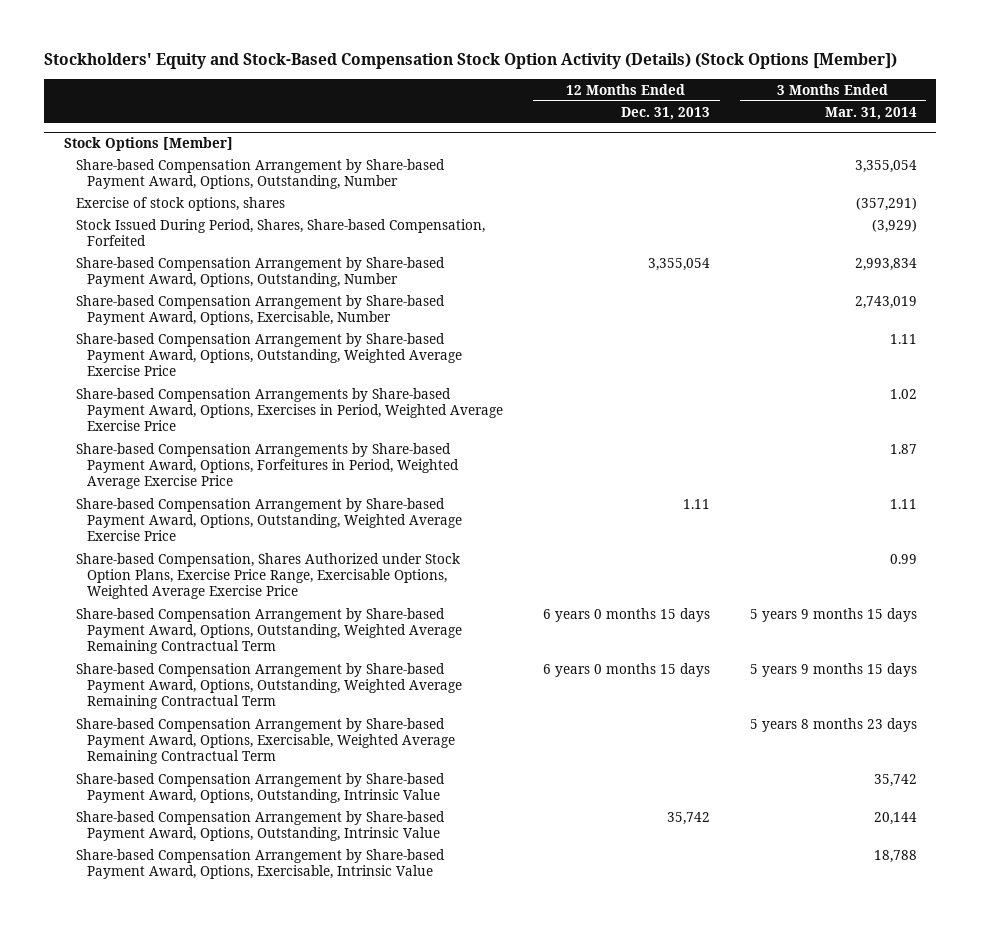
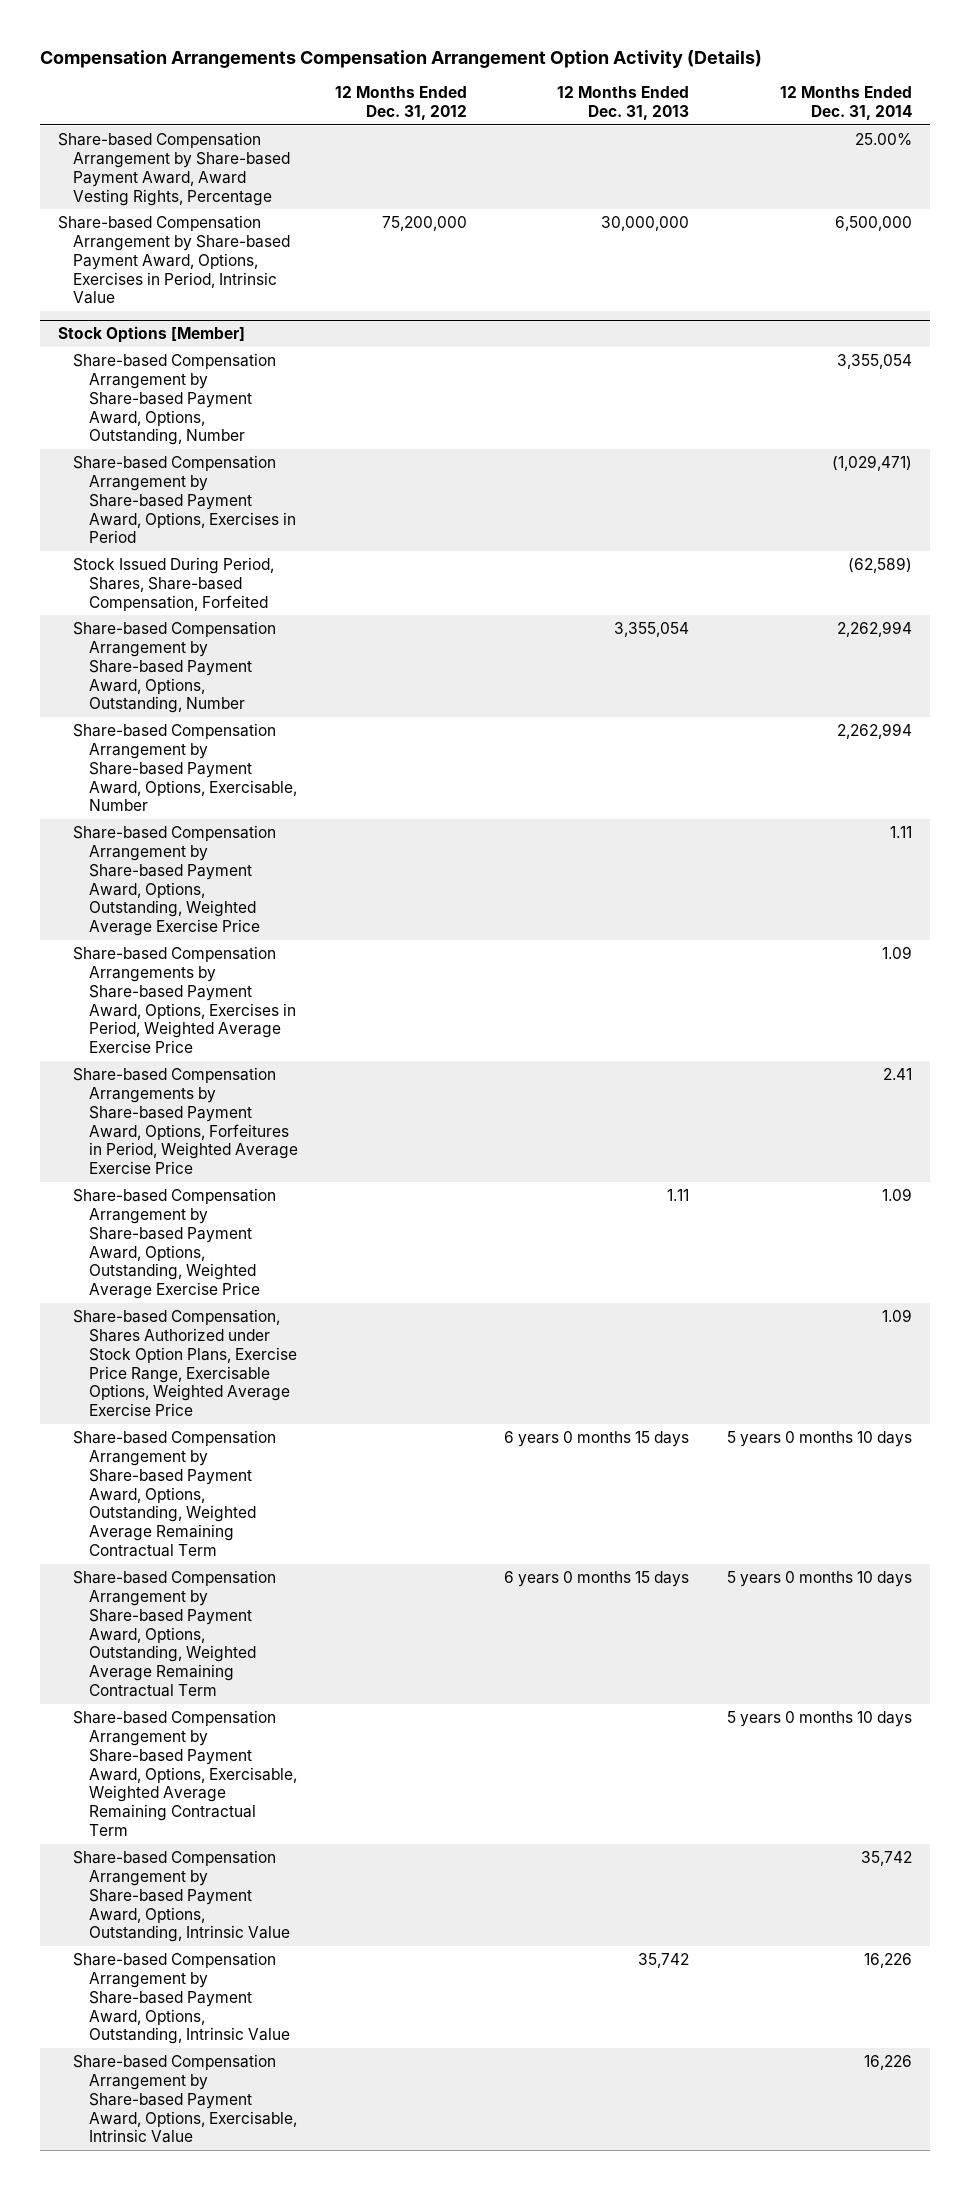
- Stockholders' Equity and Stock-Based Compensation Stock Option Activity (Details) (Stock Options [Member])
+ Compensation Arrangements Compensation Arrangement Option Activity (Details)
- | 12 Months Ended Dec. 31, 2013 | 3 Months Ended Mar. 31, 2014
+ | 12 Months Ended Dec. 31, 2012 | 12 Months Ended Dec. 31, 2013 | 12 Months Ended Dec. 31, 2014
+ Share-based Compensation Arrangement by Share-based Payment Award, Award Vesting Rights, Percentage | | | 25.00%
+ Share-based Compensation Arrangement by Share-based Payment Award, Options, Exercises in Period, Intrinsic Value | 75,200,000 | 30,000,000 | 6,500,000
@ Stock Options [Member]
- Exercise of stock options, shares | | (357,291)
+ Share-based Compensation Arrangement by Share-based Payment Award, Options, Exercises in Period | | | (1,029,471)

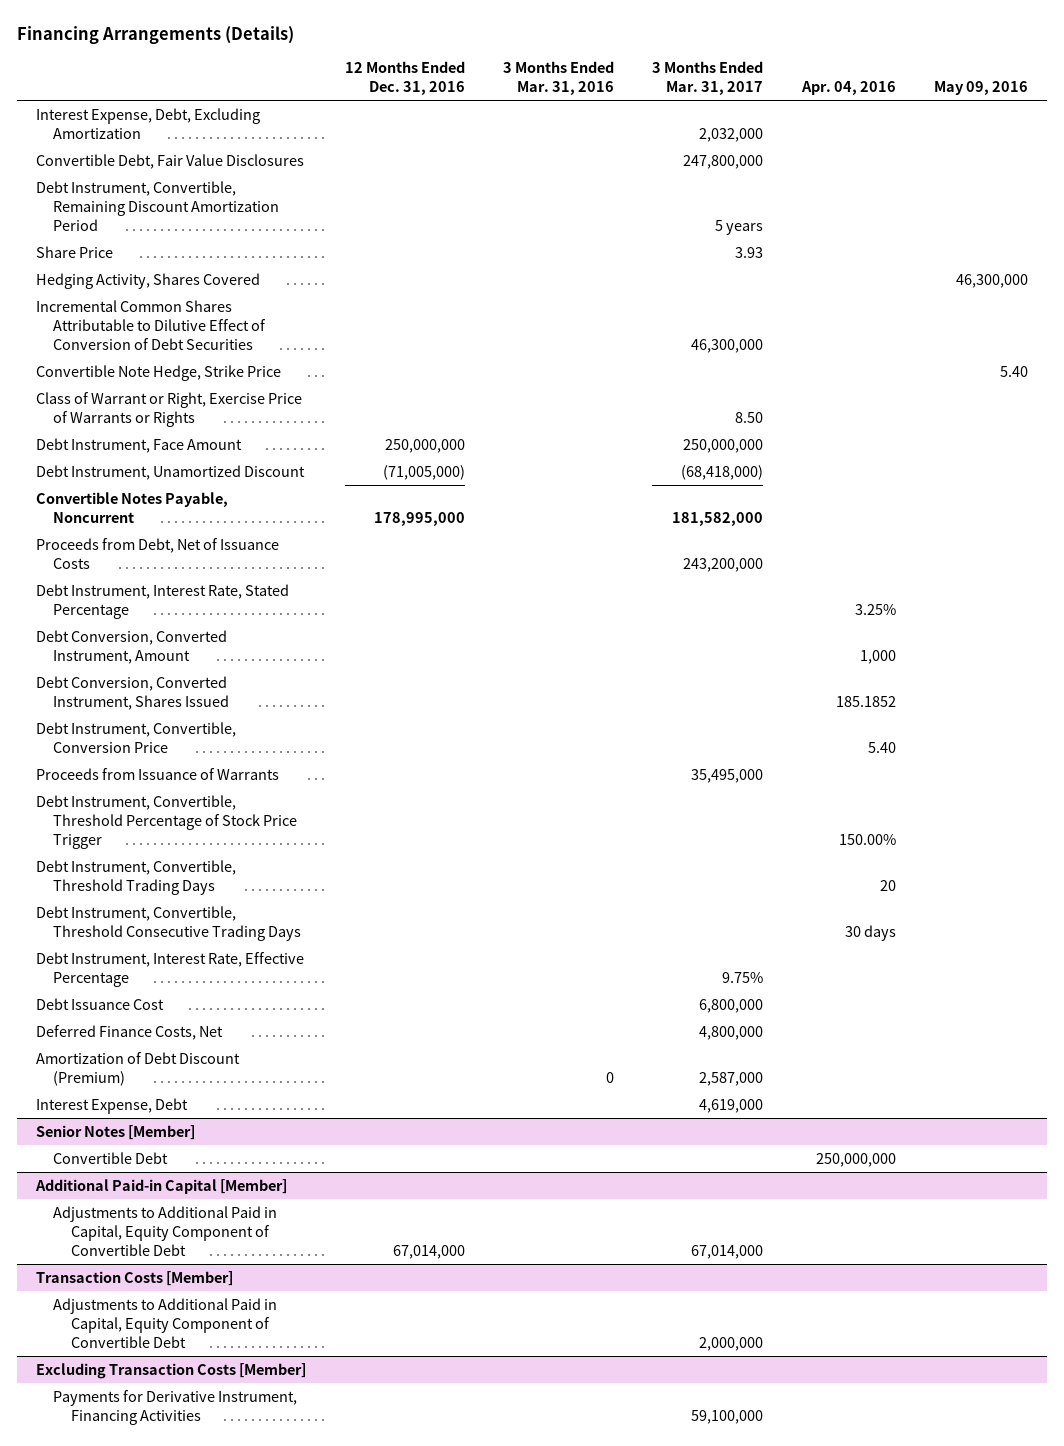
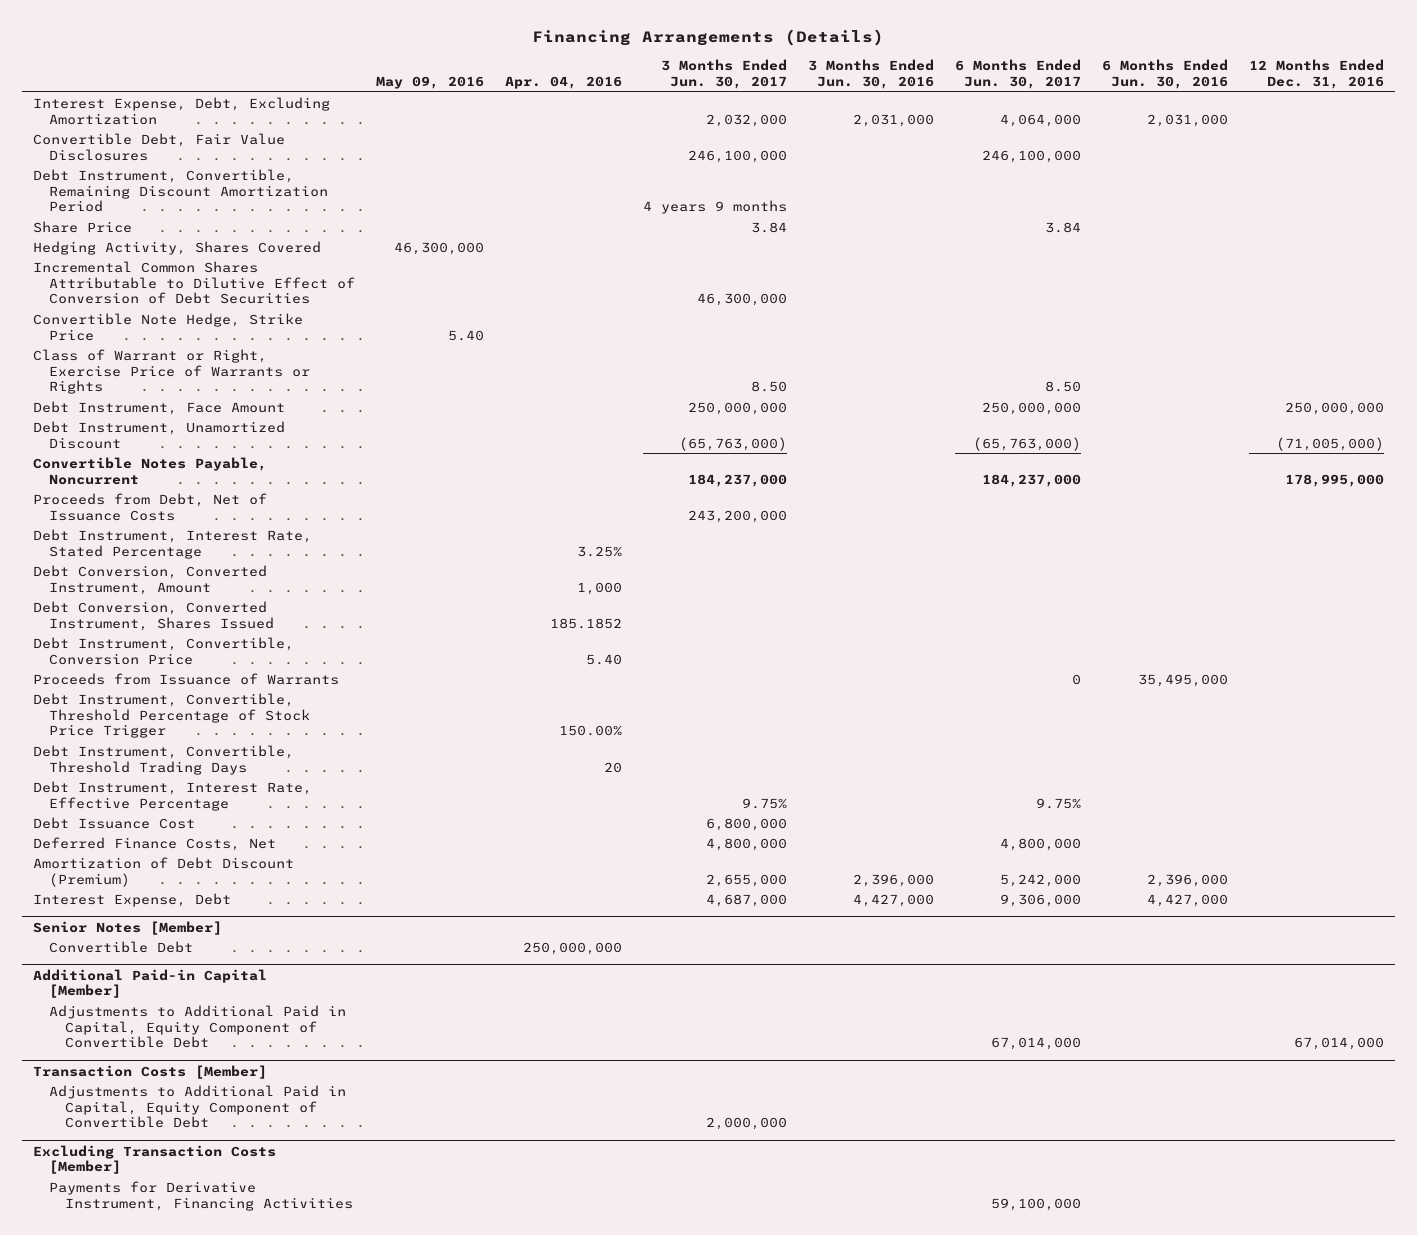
- | 12 Months Ended Dec. 31, 2016 | 3 Months Ended Mar. 31, 2016 | 3 Months Ended Mar. 31, 2017 | Apr. 04, 2016 | May 09, 2016
+ | May 09, 2016 | Apr. 04, 2016 | 3 Months Ended Jun. 30, 2017 | 3 Months Ended Jun. 30, 2016 | 6 Months Ended Jun. 30, 2017 | 6 Months Ended Jun. 30, 2016 | 12 Months Ended Dec. 31, 2016
- Debt Instrument, Convertible, Threshold Consecutive Trading Days | | | | 30 days |

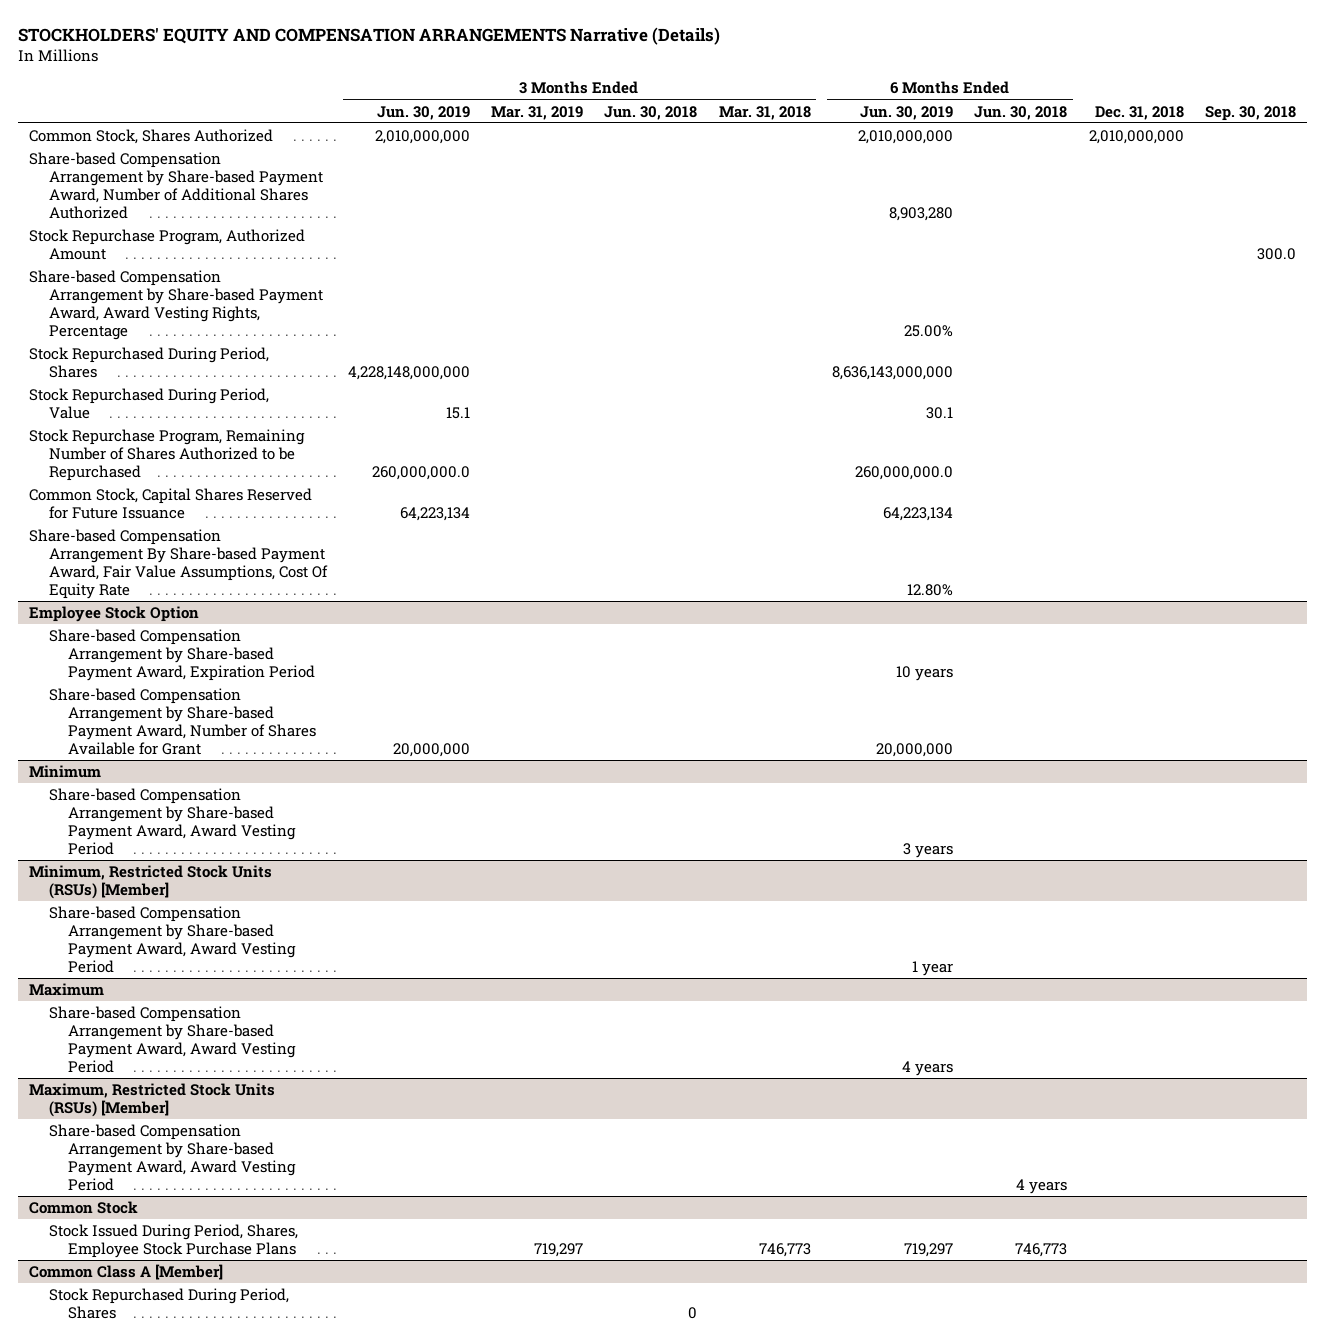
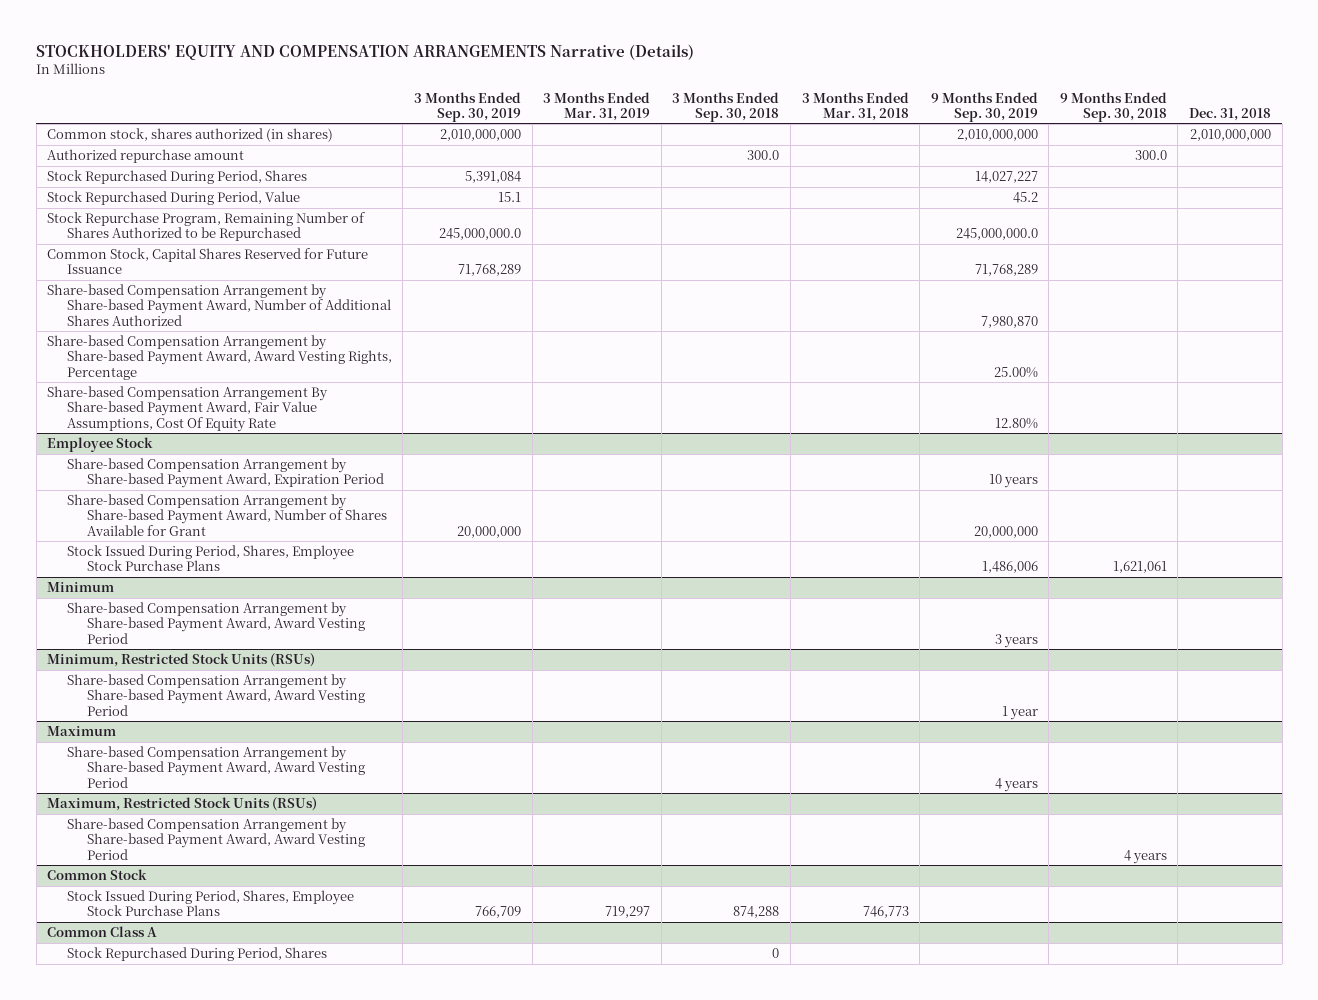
- | 3 Months Ended Jun. 30, 2019 | 3 Months Ended Mar. 31, 2019 | 3 Months Ended Jun. 30, 2018 | 3 Months Ended Mar. 31, 2018 | 6 Months Ended Jun. 30, 2019 | 6 Months Ended Jun. 30, 2018 | Dec. 31, 2018 | Sep. 30, 2018
+ | 3 Months Ended Sep. 30, 2019 | 3 Months Ended Mar. 31, 2019 | 3 Months Ended Sep. 30, 2018 | 3 Months Ended Mar. 31, 2018 | 9 Months Ended Sep. 30, 2019 | 9 Months Ended Sep. 30, 2018 | Dec. 31, 2018
- Common Stock, Shares Authorized | 2,010,000,000 | | | | 2,010,000,000 | | 2,010,000,000 |
- Stock Repurchase Program, Authorized Amount | | | | | | | | 300.0
+ Common stock, shares authorized (in shares) | 2,010,000,000 | | | | 2,010,000,000 | | 2,010,000,000
+ Authorized repurchase amount | | | 300.0 | | | 300.0 |
moved down: Share-based Compensation Arrangement by Share-based Payment Award, Number of Additional Shares Authorized | | | | | 7,980,870 | |
moved down: Share-based Compensation Arrangement by Share-based Payment Award, Award Vesting Rights, Percentage | | | | | 25.00% | |
- Employee Stock Option
+ Employee Stock
+ Stock Issued During Period, Shares, Employee Stock Purchase Plans | | | | | 1,486,006 | 1,621,061 |
- Minimum, Restricted Stock Units (RSUs) [Member]
+ Minimum, Restricted Stock Units (RSUs)
- Maximum, Restricted Stock Units (RSUs) [Member]
+ Maximum, Restricted Stock Units (RSUs)
- Common Class A [Member]
+ Common Class A

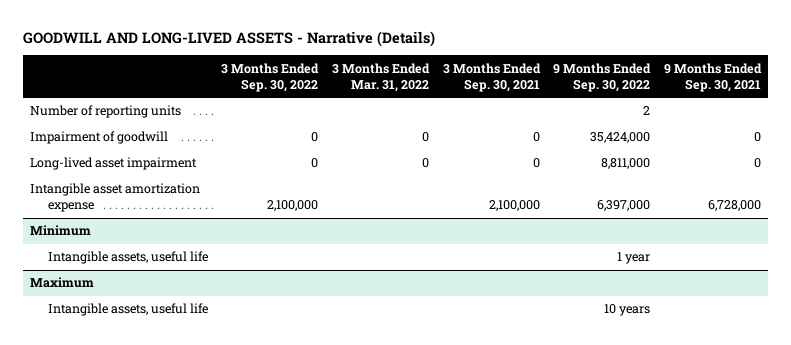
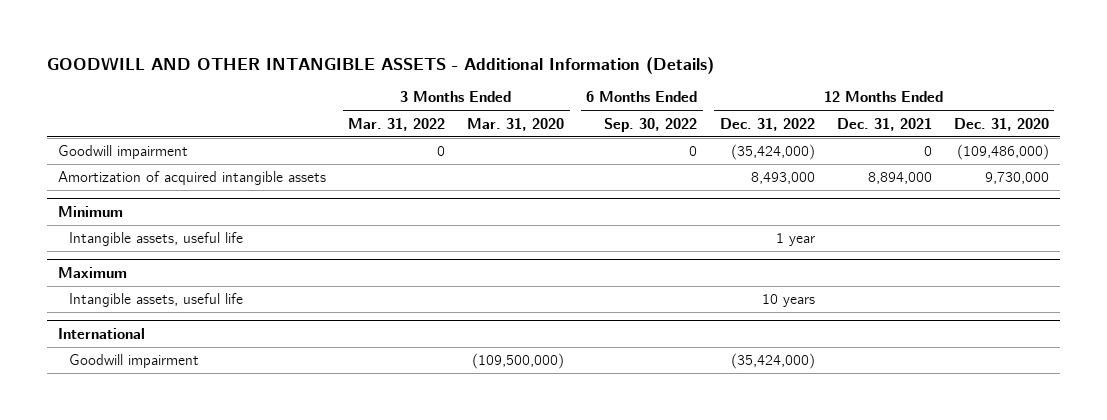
- GOODWILL AND LONG-LIVED ASSETS - Narrative (Details)
+ GOODWILL AND OTHER INTANGIBLE ASSETS - Additional Information (Details)
- | 3 Months Ended Sep. 30, 2022 | 3 Months Ended Mar. 31, 2022 | 3 Months Ended Sep. 30, 2021 | 9 Months Ended Sep. 30, 2022 | 9 Months Ended Sep. 30, 2021
+ | 3 Months Ended Mar. 31, 2022 | 3 Months Ended Mar. 31, 2020 | 6 Months Ended Sep. 30, 2022 | 12 Months Ended Dec. 31, 2022 | 12 Months Ended Dec. 31, 2021 | 12 Months Ended Dec. 31, 2020
- Number of reporting units | | | | 2 |
- Impairment of goodwill | 0 | 0 | 0 | 35,424,000 | 0
- Long-lived asset impairment | 0 | 0 | 0 | 8,811,000 | 0
- Intangible asset amortization expense | 2,100,000 | | 2,100,000 | 6,397,000 | 6,728,000
+ Goodwill impairment | 0 | | 0 | (35,424,000) | 0 | (109,486,000)
+ Amortization of acquired intangible assets | | | | 8,493,000 | 8,894,000 | 9,730,000
+ International
+ Goodwill impairment | | (109,500,000) | | (35,424,000) | |

